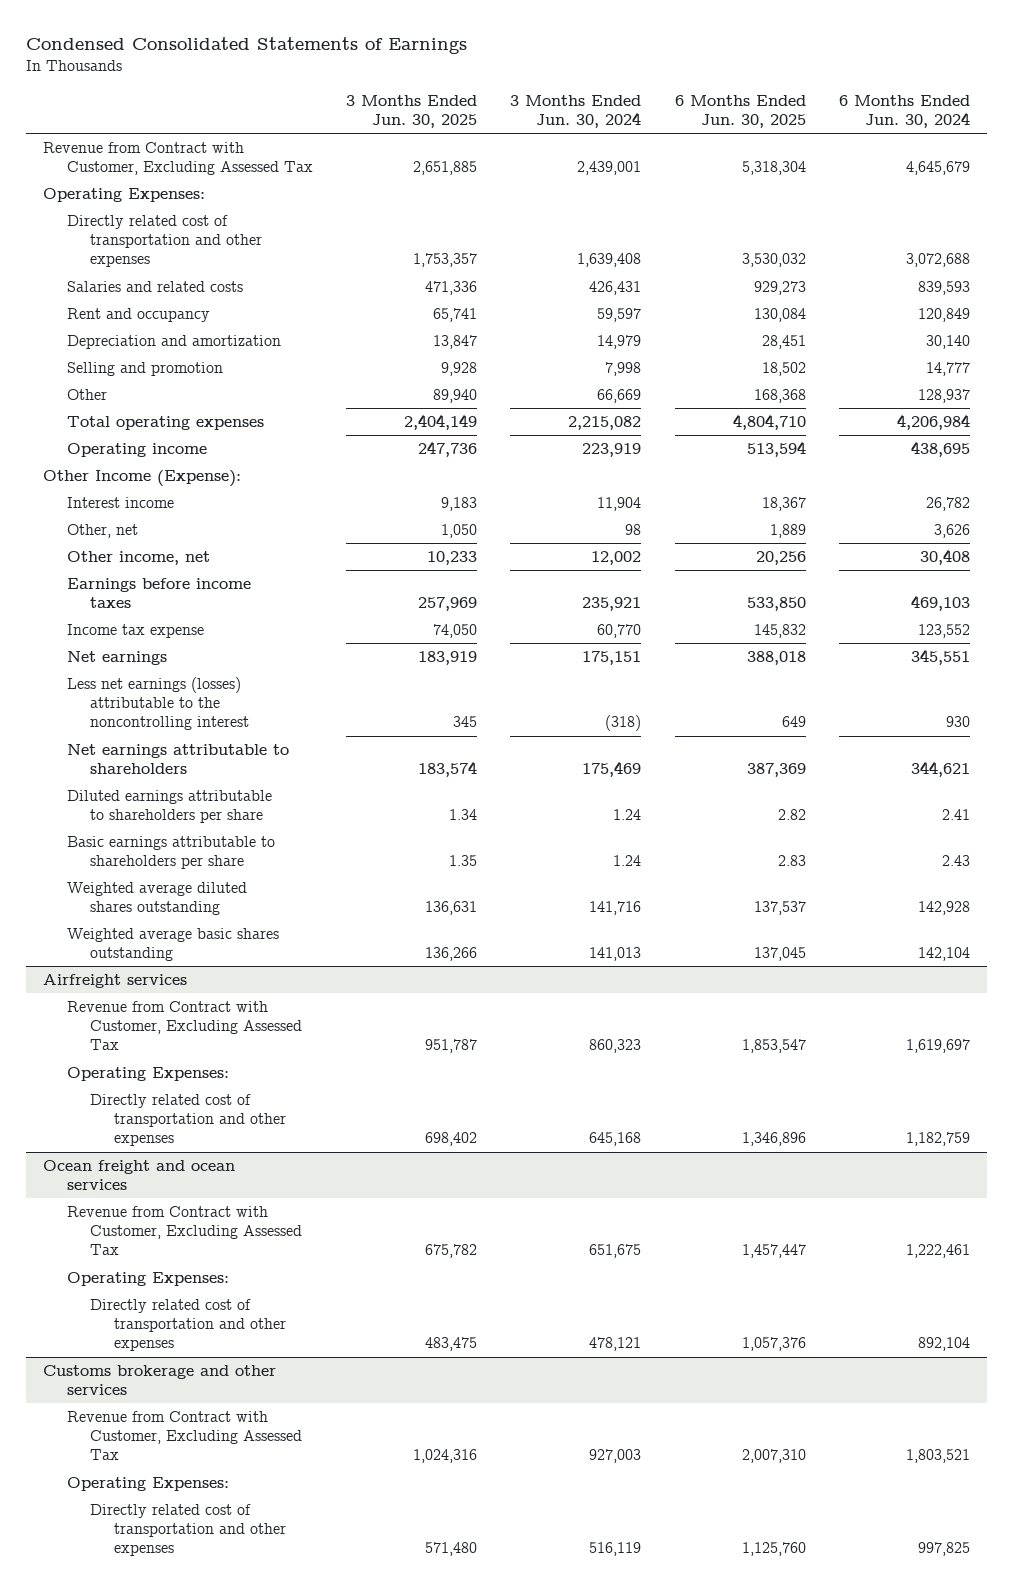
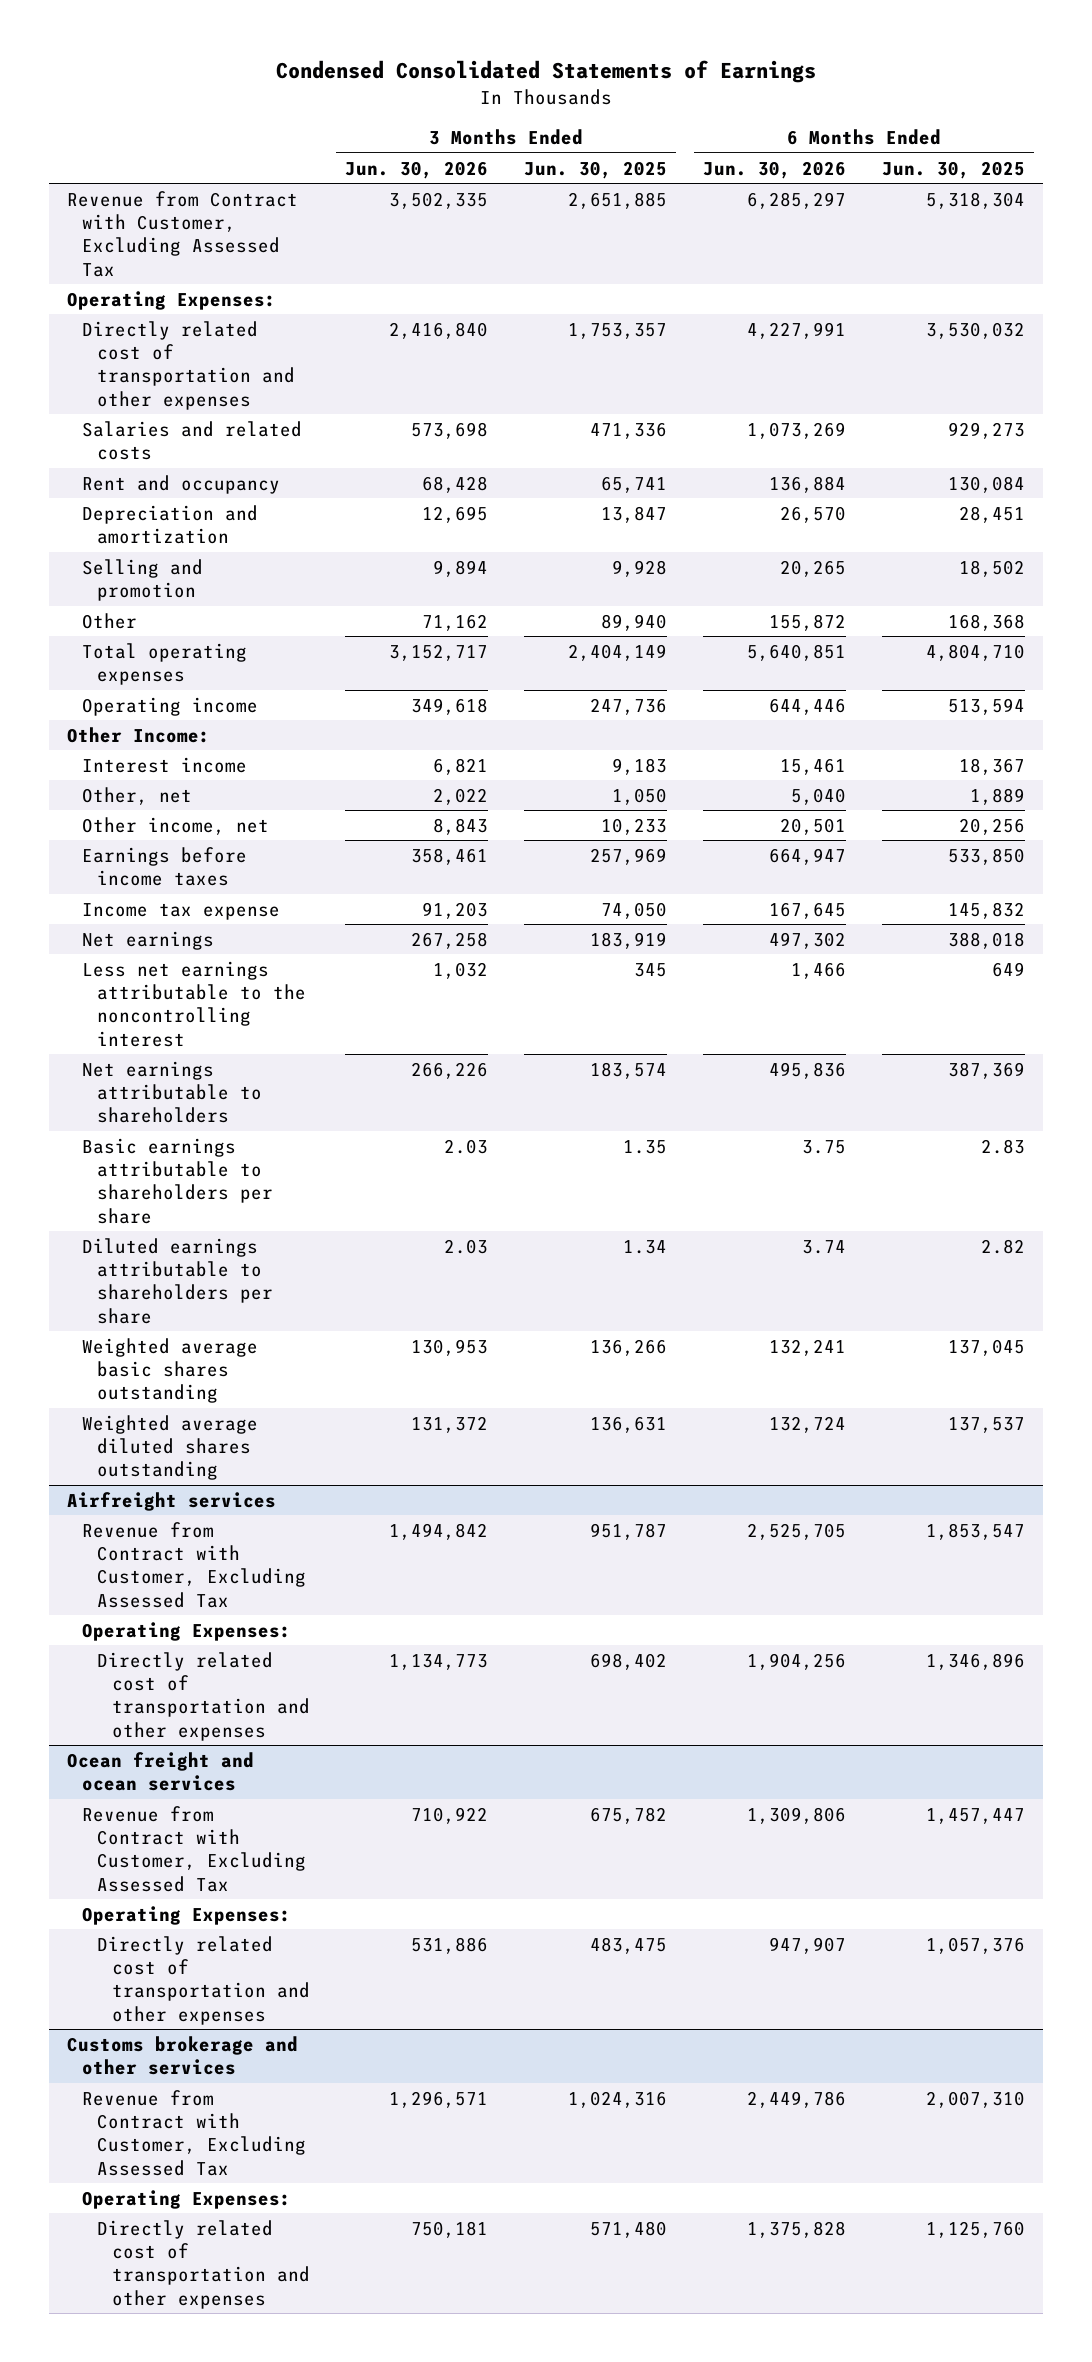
- | 3 Months Ended Jun. 30, 2025 | 3 Months Ended Jun. 30, 2024 | 6 Months Ended Jun. 30, 2025 | 6 Months Ended Jun. 30, 2024
+ | 3 Months Ended Jun. 30, 2026 | 3 Months Ended Jun. 30, 2025 | 6 Months Ended Jun. 30, 2026 | 6 Months Ended Jun. 30, 2025
- Other Income (Expense):
+ Other Income:
- Less net earnings (losses) attributable to the noncontrolling interest | 345 | (318) | 649 | 930
+ Less net earnings attributable to the noncontrolling interest | 1,032 | 345 | 1,466 | 649
moved down: Diluted earnings attributable to shareholders per share | 2.03 | 1.34 | 3.74 | 2.82
moved down: Weighted average diluted shares outstanding | 131,372 | 136,631 | 132,724 | 137,537

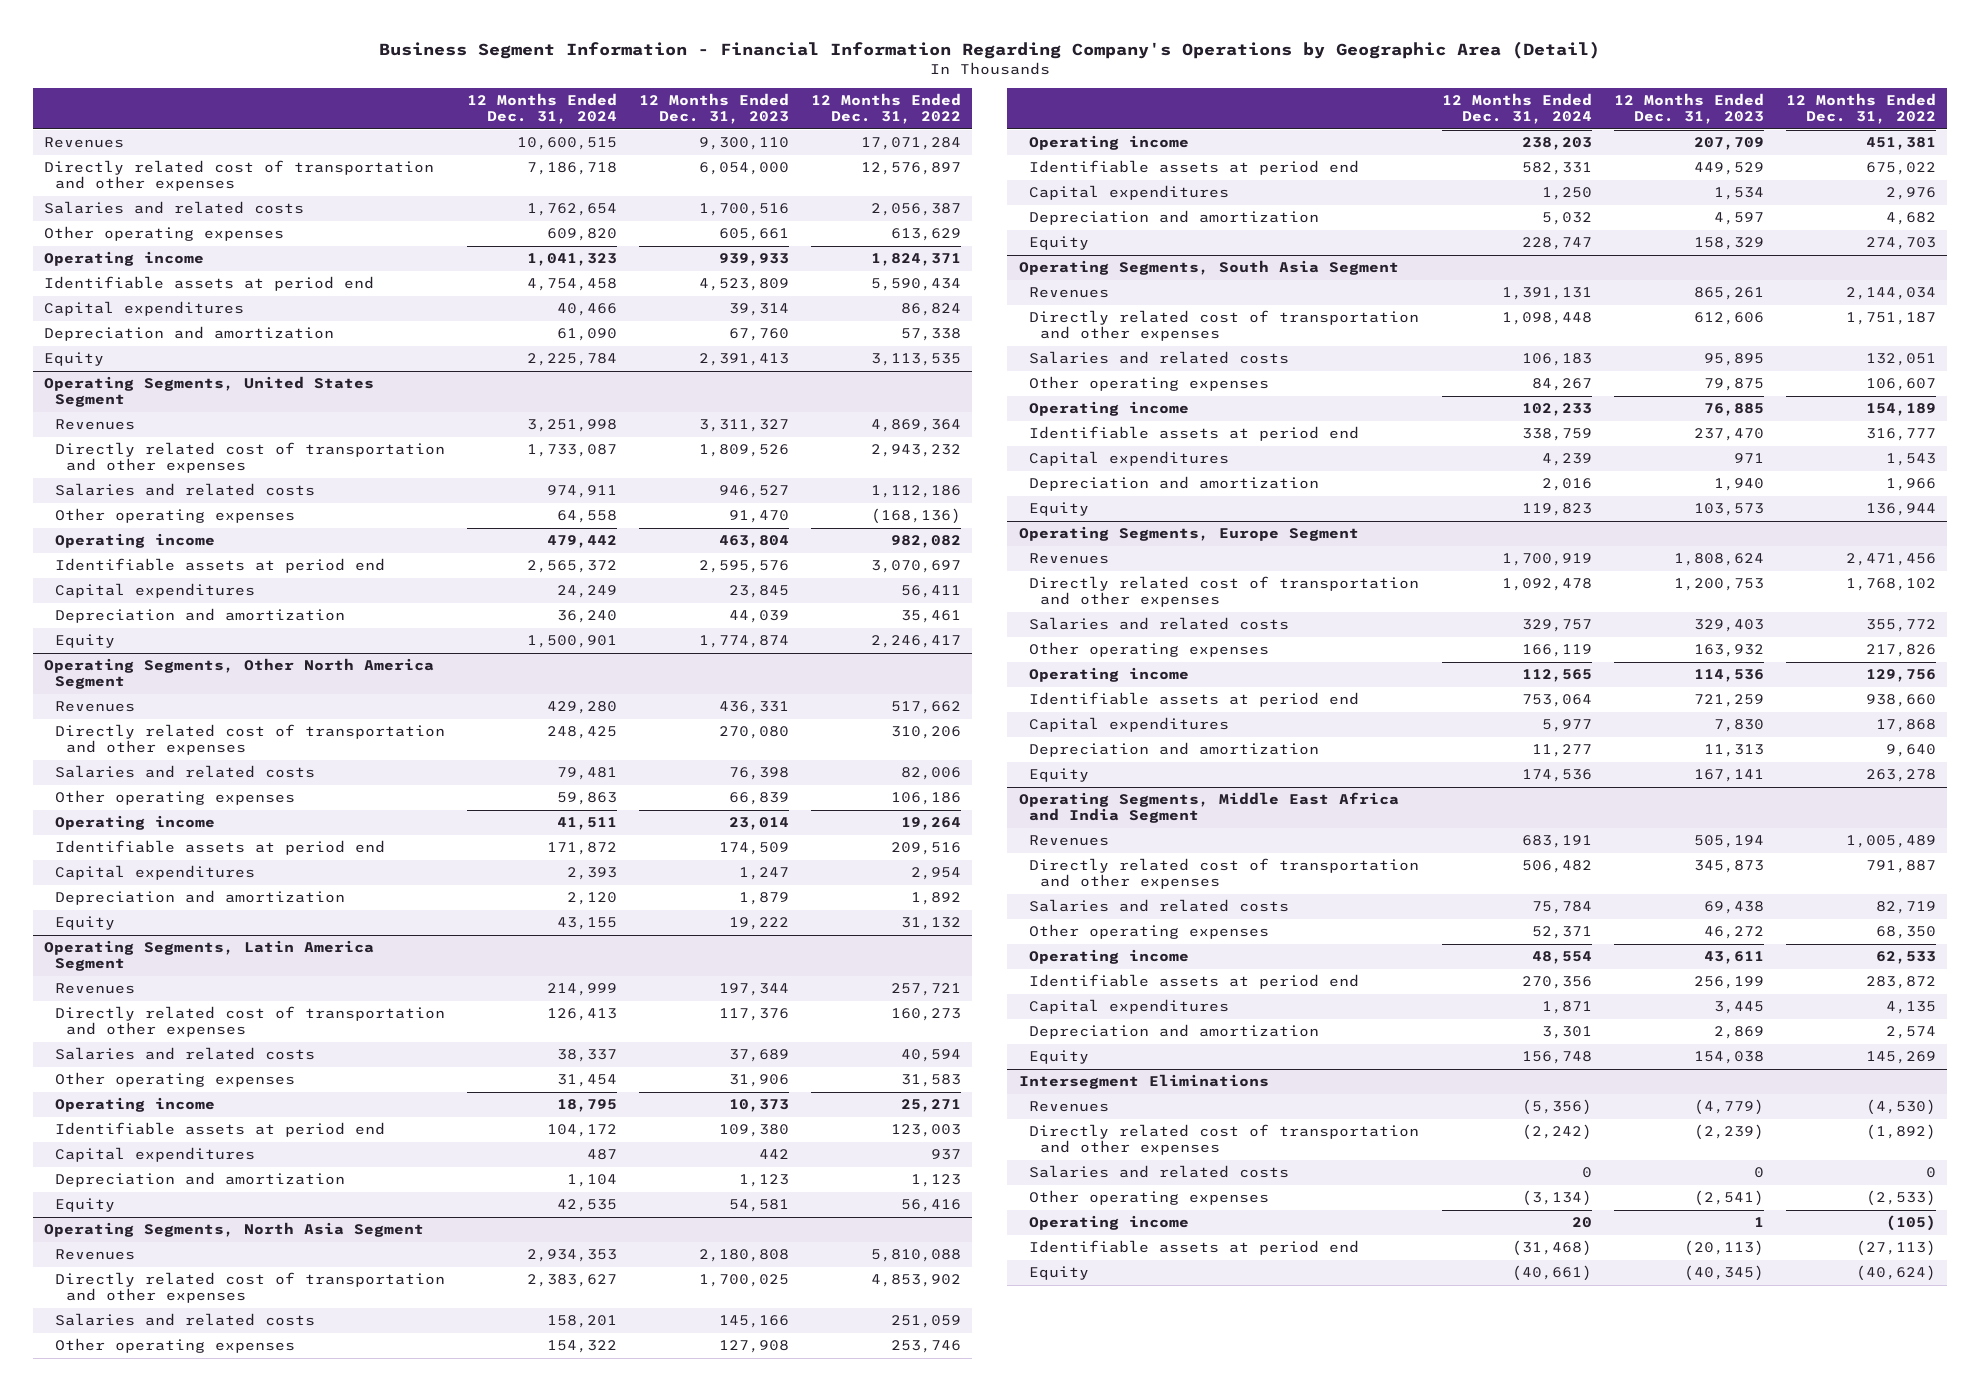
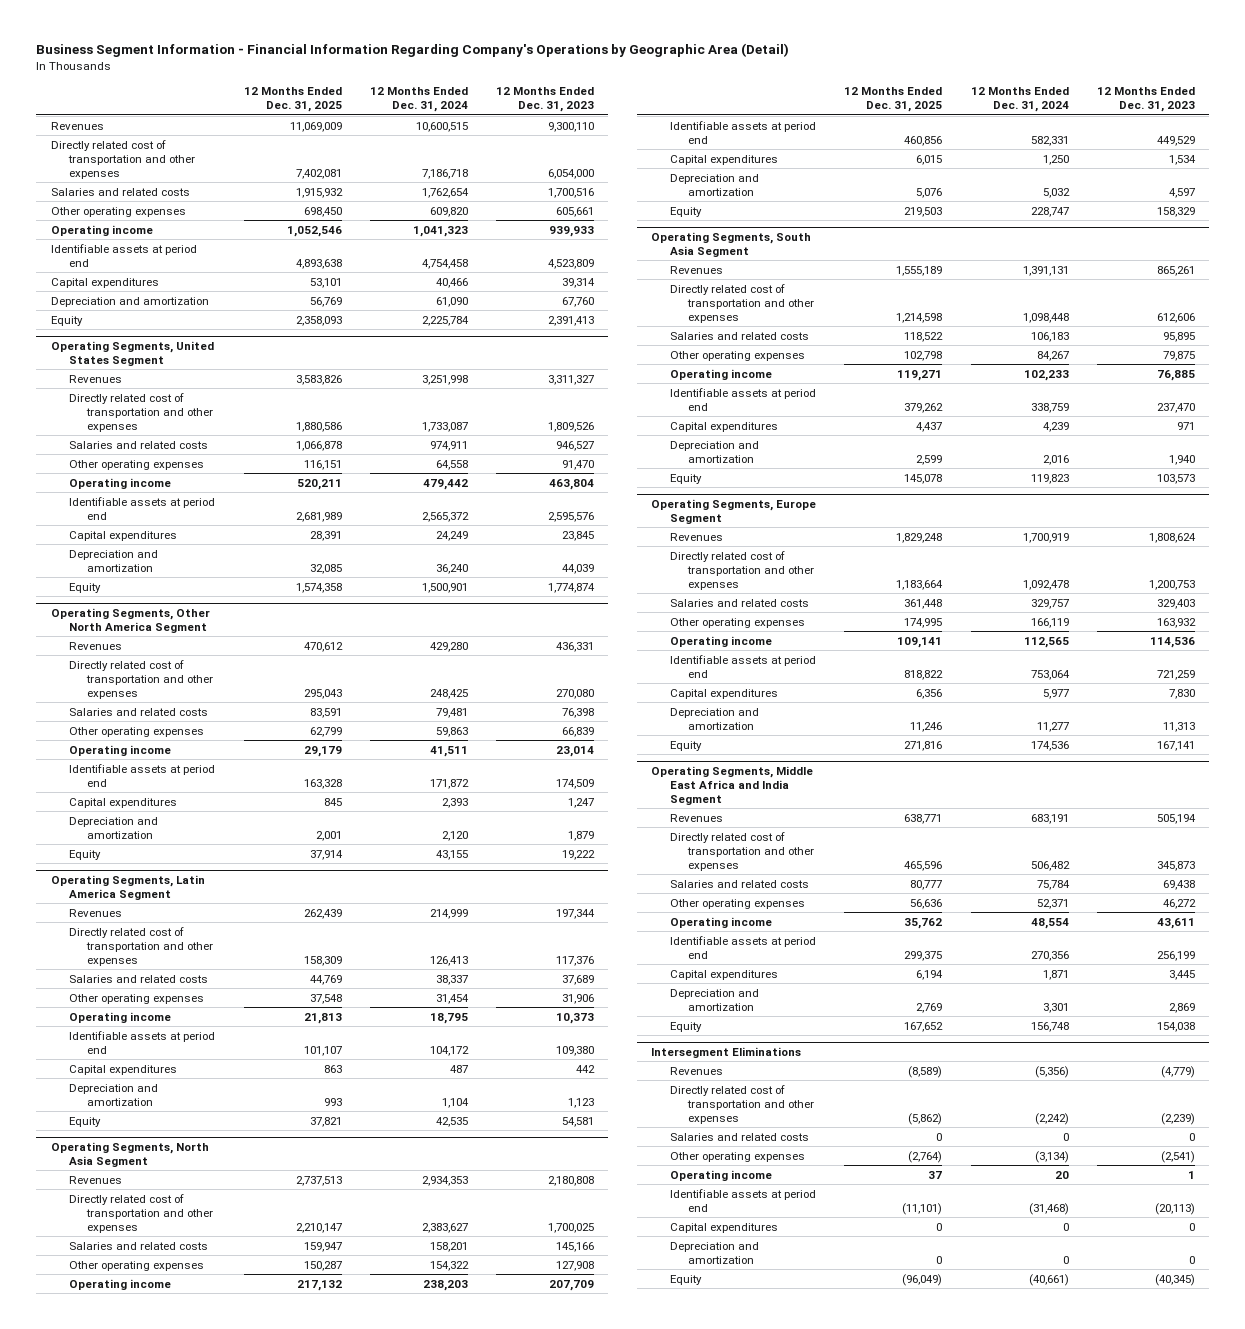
- | 12 Months Ended Dec. 31, 2024 | 12 Months Ended Dec. 31, 2023 | 12 Months Ended Dec. 31, 2022
+ | 12 Months Ended Dec. 31, 2025 | 12 Months Ended Dec. 31, 2024 | 12 Months Ended Dec. 31, 2023
@ Intersegment Eliminations
+ Capital expenditures | 0 | 0 | 0
+ Depreciation and amortization | 0 | 0 | 0

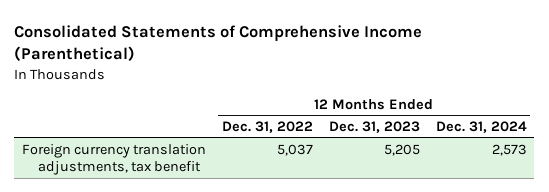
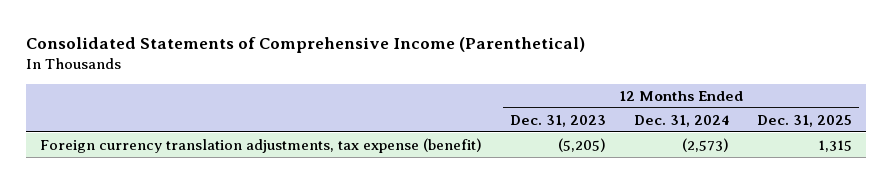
- | 12 Months Ended Dec. 31, 2022 | 12 Months Ended Dec. 31, 2023 | 12 Months Ended Dec. 31, 2024
+ | 12 Months Ended Dec. 31, 2023 | 12 Months Ended Dec. 31, 2024 | 12 Months Ended Dec. 31, 2025
- Foreign currency translation adjustments, tax benefit | 5,037 | 5,205 | 2,573
+ Foreign currency translation adjustments, tax expense (benefit) | (5,205) | (2,573) | 1,315

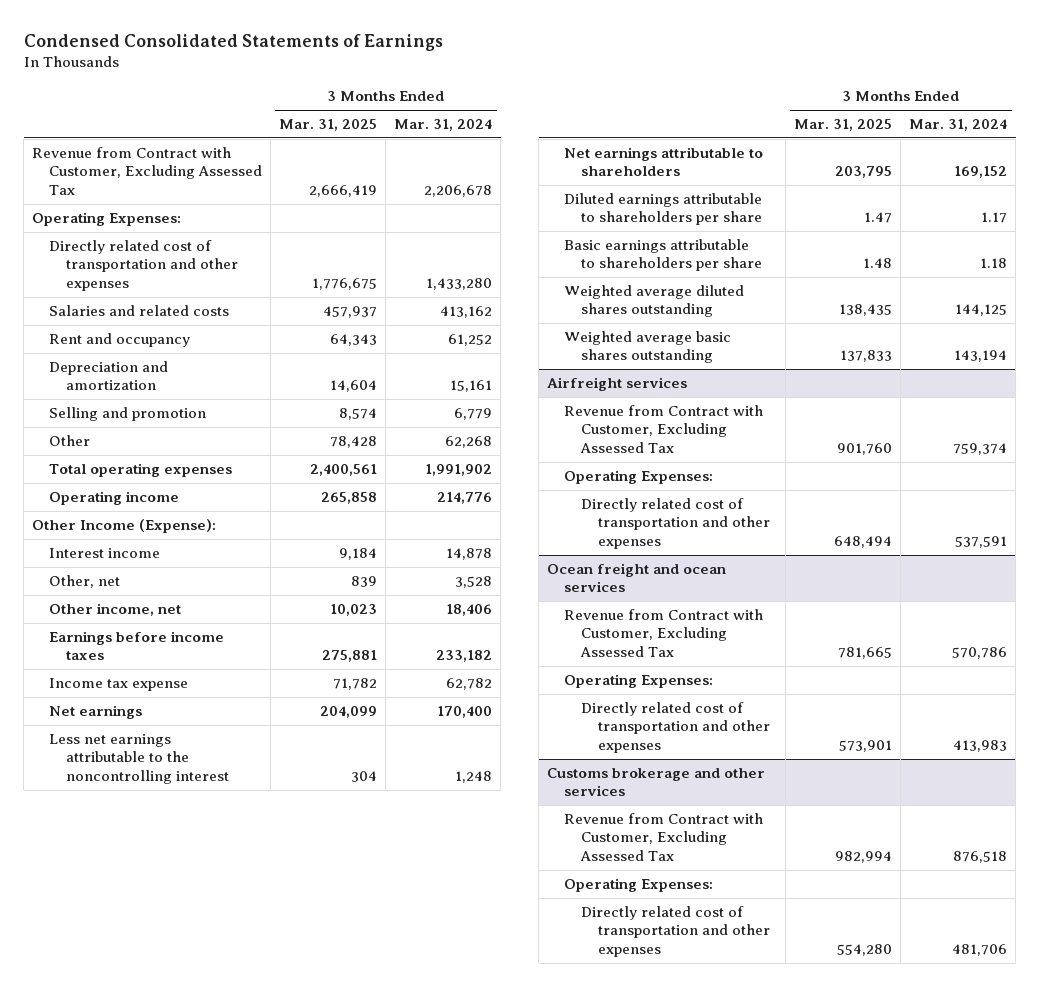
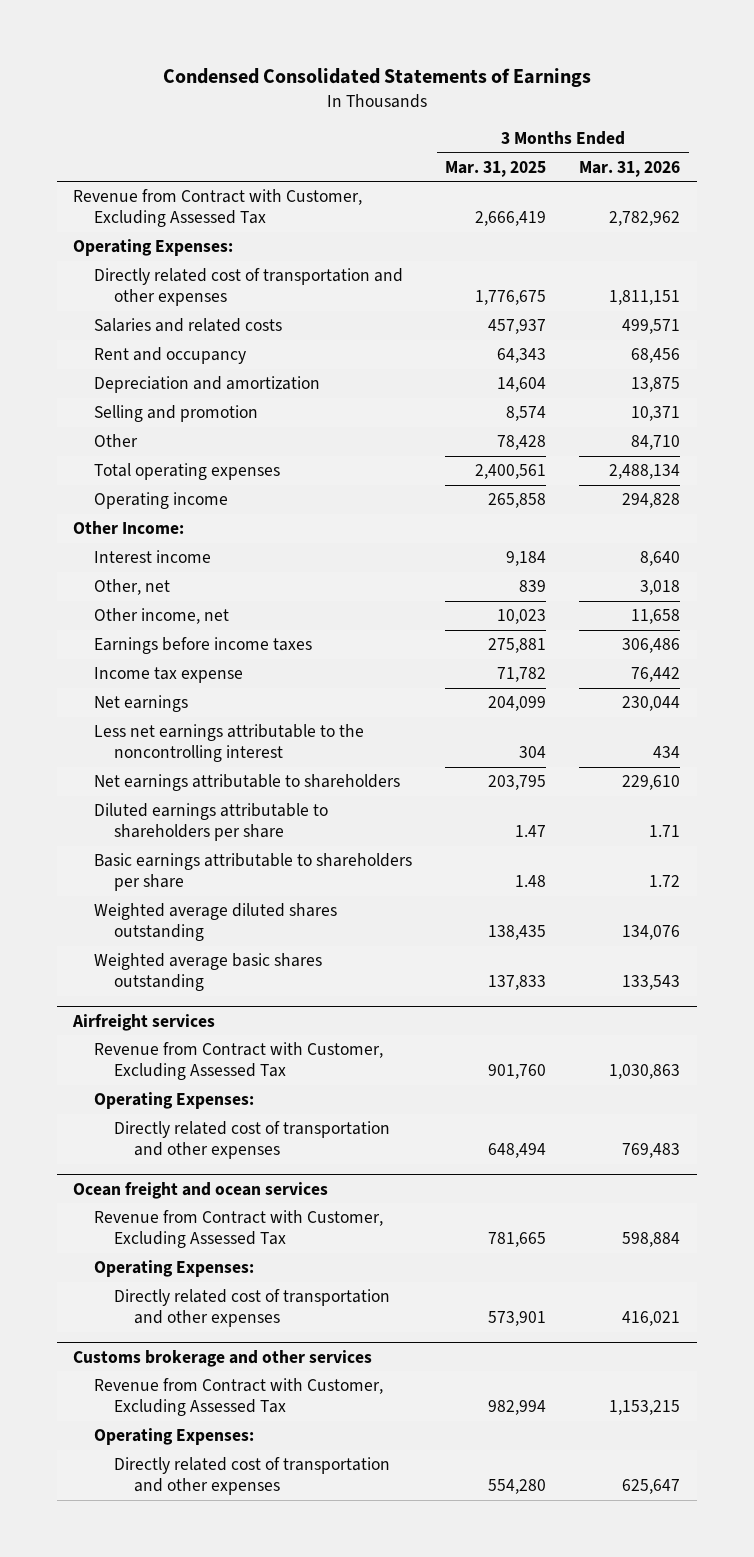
- | 3 Months Ended Mar. 31, 2025 | 3 Months Ended Mar. 31, 2024
+ | 3 Months Ended Mar. 31, 2025 | 3 Months Ended Mar. 31, 2026
- Other Income (Expense):
+ Other Income:

